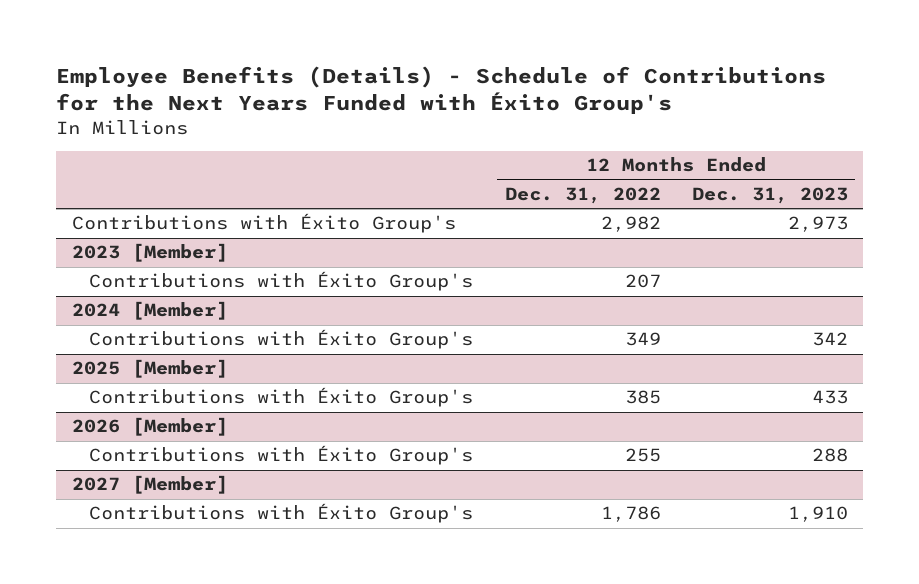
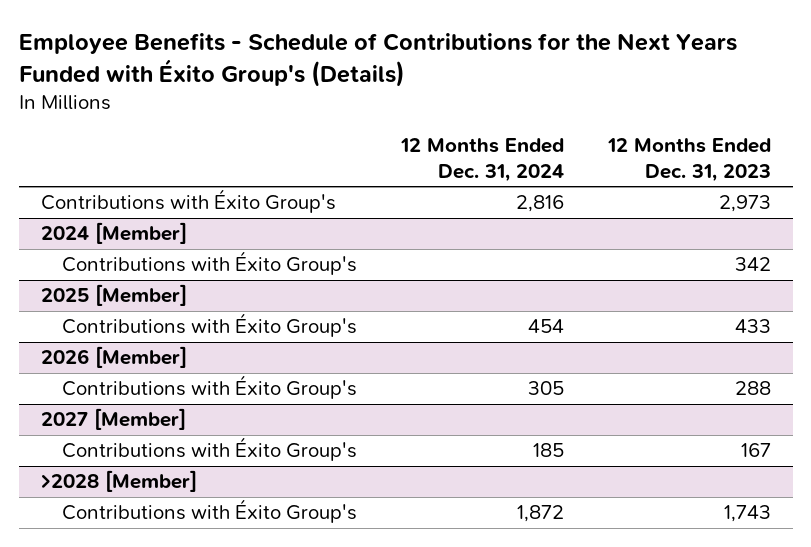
- Employee Benefits (Details) - Schedule of Contributions for the Next Years Funded with Éxito Group's
+ Employee Benefits - Schedule of Contributions for the Next Years Funded with Éxito Group's (Details)
- | 12 Months Ended Dec. 31, 2022 | 12 Months Ended Dec. 31, 2023
+ | 12 Months Ended Dec. 31, 2024 | 12 Months Ended Dec. 31, 2023
- 2023 [Member]
- Contributions with Éxito Group's | 207 |
@ 2027 [Member]
- Contributions with Éxito Group's | 1,786 | 1,910
+ Contributions with Éxito Group's | 185 | 167
+ >2028 [Member]
+ Contributions with Éxito Group's | 1,872 | 1,743

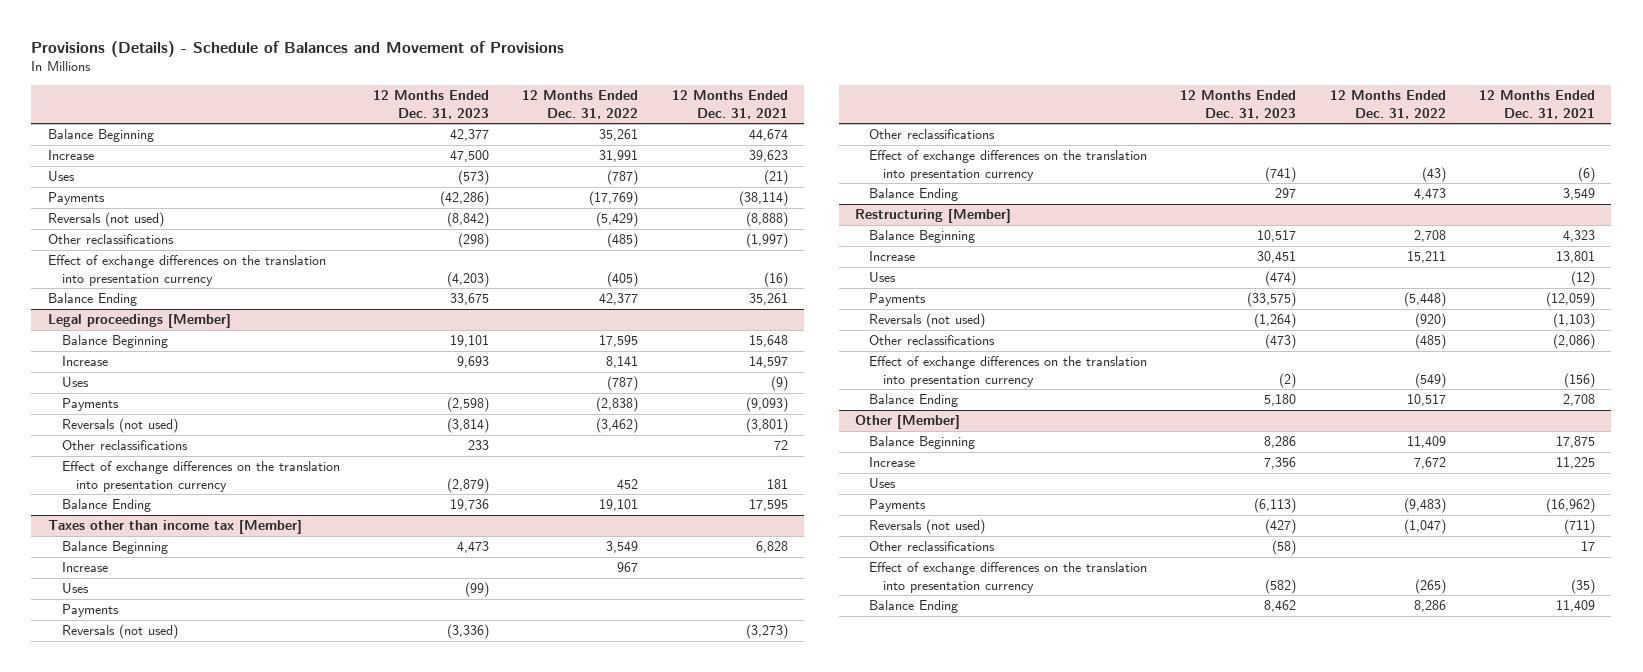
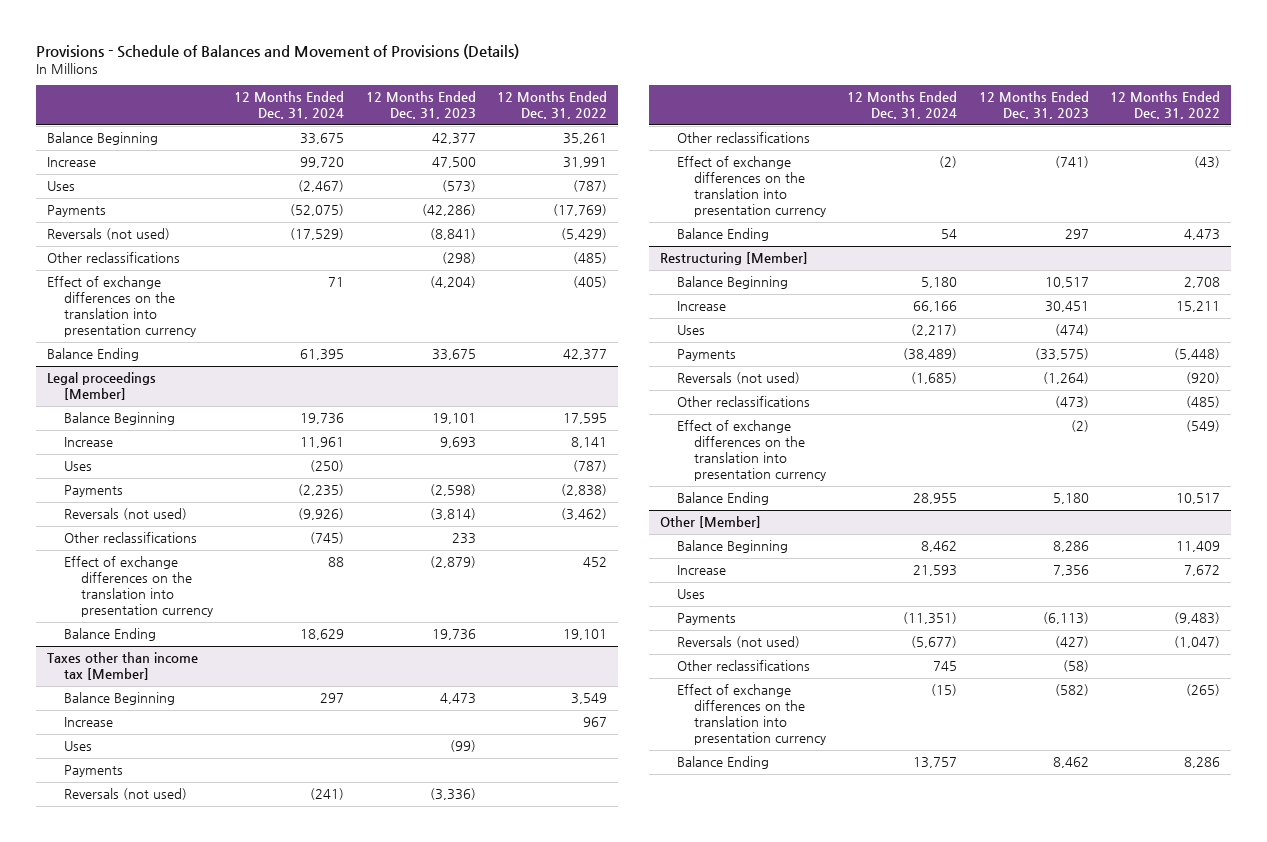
- Provisions (Details) - Schedule of Balances and Movement of Provisions
+ Provisions - Schedule of Balances and Movement of Provisions (Details)
- | 12 Months Ended Dec. 31, 2023 | 12 Months Ended Dec. 31, 2022 | 12 Months Ended Dec. 31, 2021
+ | 12 Months Ended Dec. 31, 2024 | 12 Months Ended Dec. 31, 2023 | 12 Months Ended Dec. 31, 2022
- Reversals (not used) | (8,842) | (5,429) | (8,888)
+ Reversals (not used) | (17,529) | (8,841) | (5,429)
- Effect of exchange differences on the translation into presentation currency | (4,203) | (405) | (16)
+ Effect of exchange differences on the translation into presentation currency | 71 | (4,204) | (405)

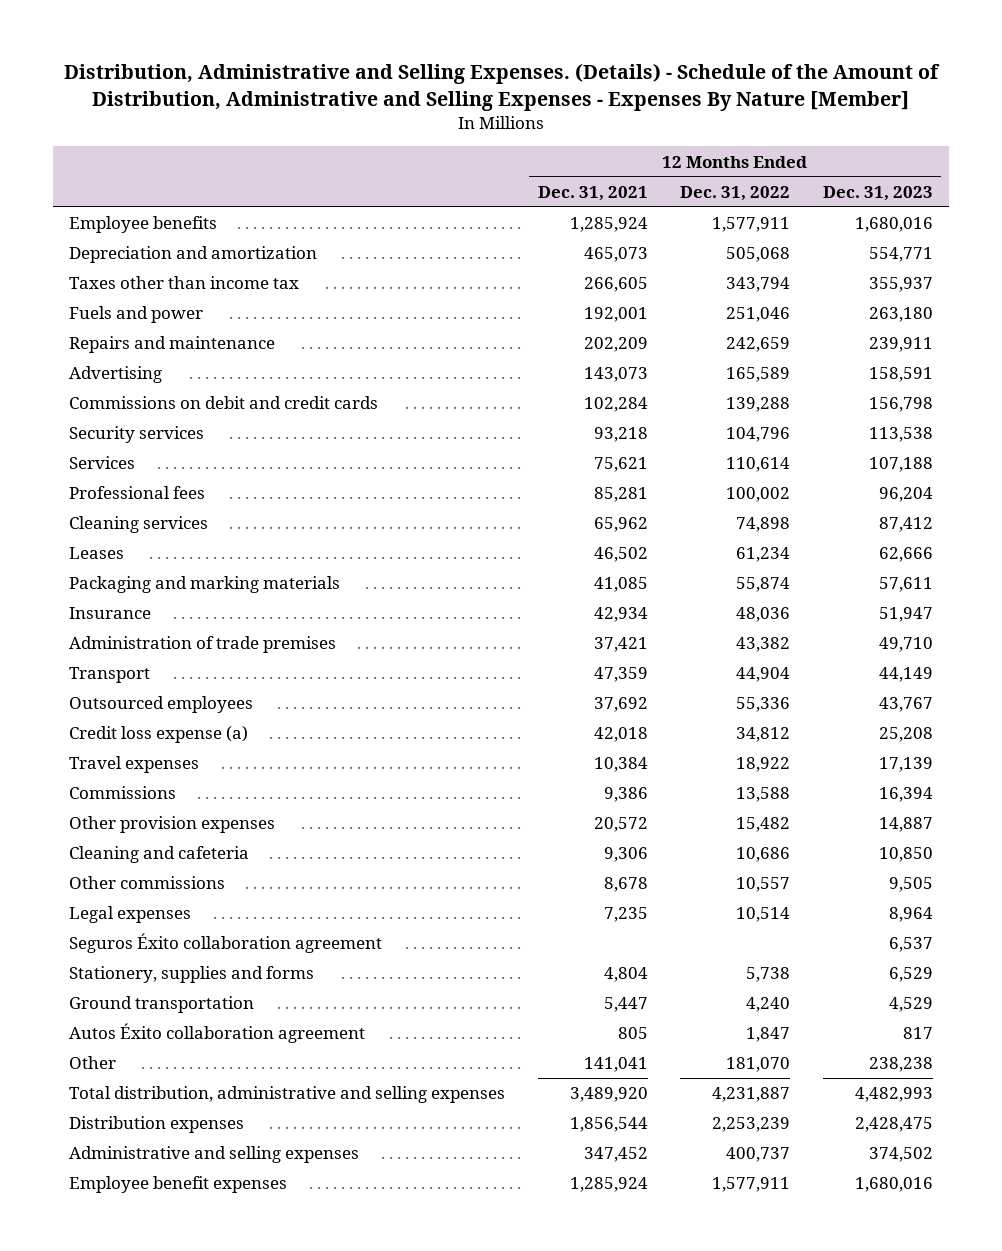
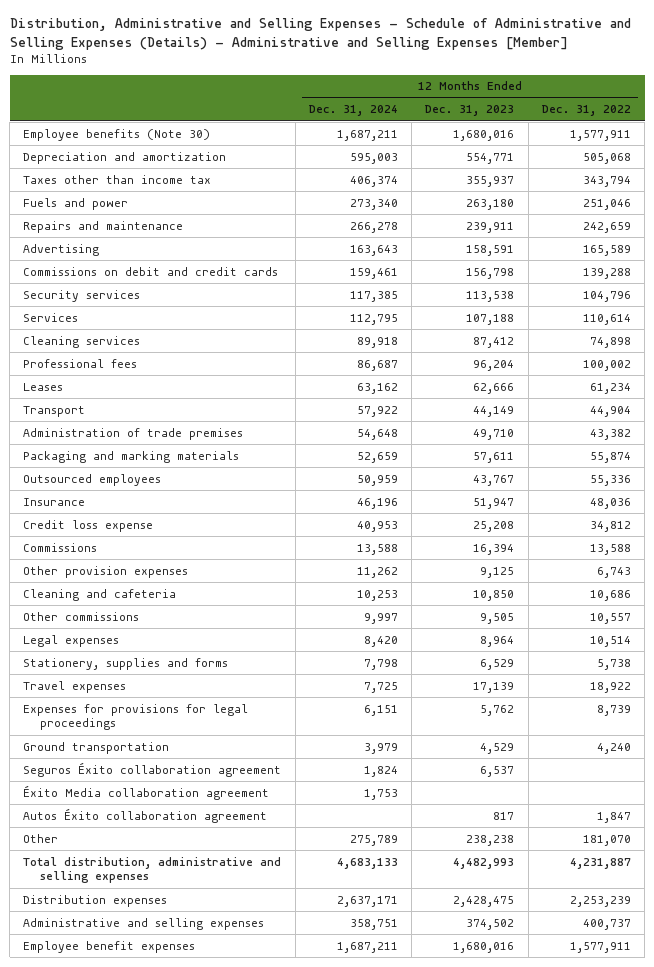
- Distribution, Administrative and Selling Expenses. (Details) - Schedule of the Amount of Distribution, Administrative and Selling Expenses - Expenses By Nature [Member]
+ Distribution, Administrative and Selling Expenses - Schedule of Administrative and Selling Expenses (Details) - Administrative and Selling Expenses [Member]
- | 12 Months Ended Dec. 31, 2021 | 12 Months Ended Dec. 31, 2022 | 12 Months Ended Dec. 31, 2023
+ | 12 Months Ended Dec. 31, 2024 | 12 Months Ended Dec. 31, 2023 | 12 Months Ended Dec. 31, 2022
- Employee benefits | 1,285,924 | 1,577,911 | 1,680,016
+ Employee benefits (Note 30) | 1,687,211 | 1,680,016 | 1,577,911
moved down: Professional fees | 86,687 | 96,204 | 100,002
moved down: Administration of trade premises | 54,648 | 49,710 | 43,382
moved down: Packaging and marking materials | 52,659 | 57,611 | 55,874
- Credit loss expense (a) | 42,018 | 34,812 | 25,208
moved down: Insurance | 46,196 | 51,947 | 48,036
+ Credit loss expense | 40,953 | 25,208 | 34,812
- Other provision expenses | 20,572 | 15,482 | 14,887
+ Other provision expenses | 11,262 | 9,125 | 6,743
moved down: Travel expenses | 7,725 | 17,139 | 18,922
+ Expenses for provisions for legal proceedings | 6,151 | 5,762 | 8,739
moved down: Seguros Éxito collaboration agreement | 1,824 | 6,537 |
+ Éxito Media collaboration agreement | 1,753 | |

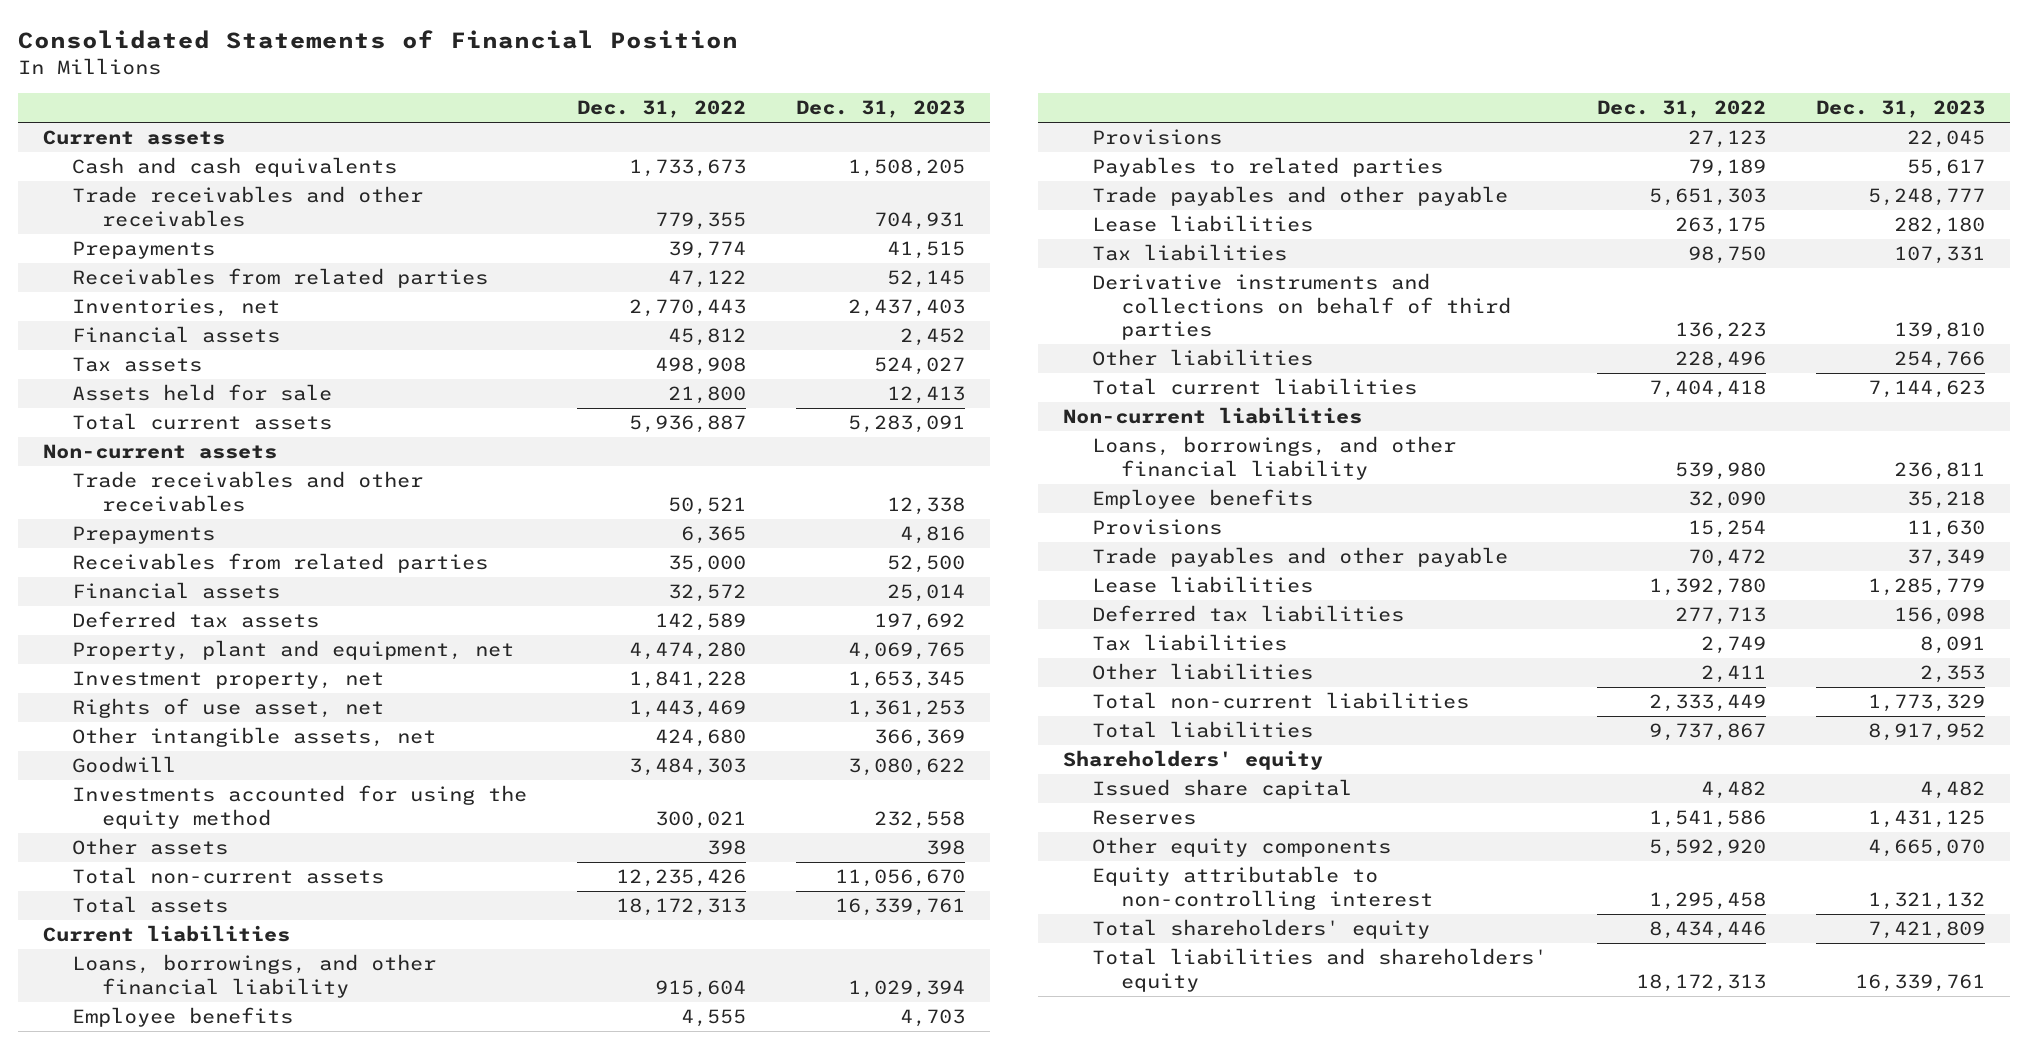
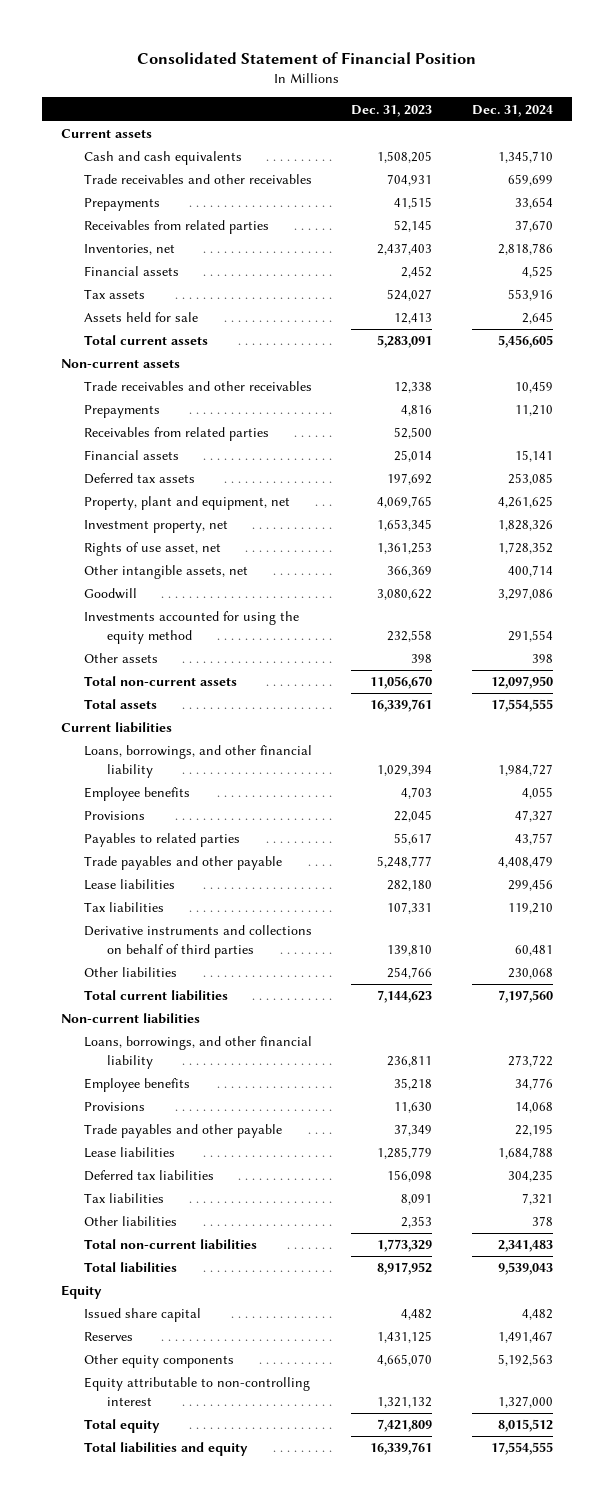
- Consolidated Statements of Financial Position
+ Consolidated Statement of Financial Position
- | Dec. 31, 2022 | Dec. 31, 2023
+ | Dec. 31, 2023 | Dec. 31, 2024
- Shareholders' equity
+ Equity
- Total shareholders' equity | 8,434,446 | 7,421,809
- Total liabilities and shareholders' equity | 18,172,313 | 16,339,761
+ Total equity | 7,421,809 | 8,015,512
+ Total liabilities and equity | 16,339,761 | 17,554,555

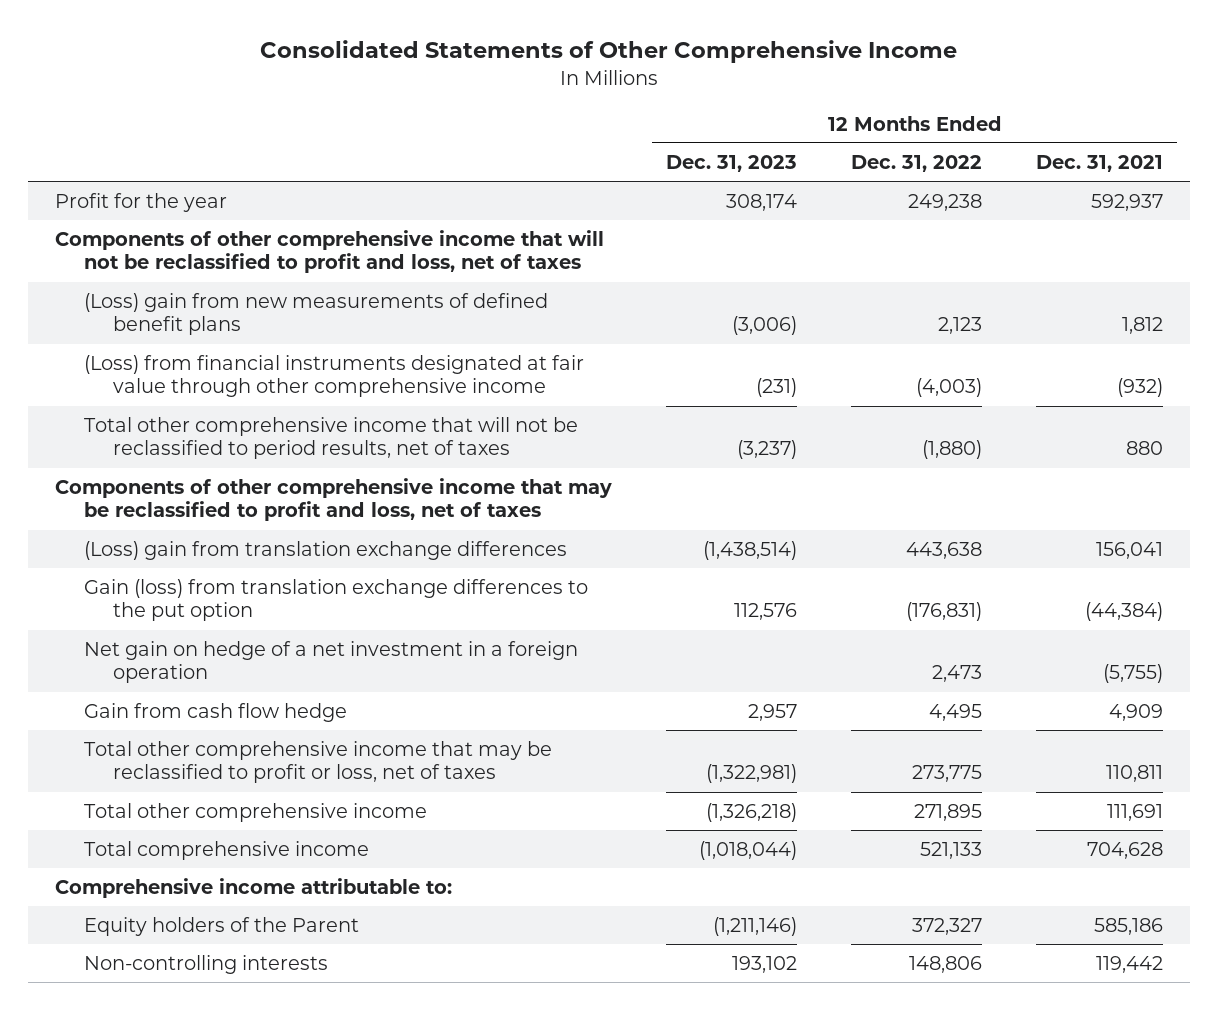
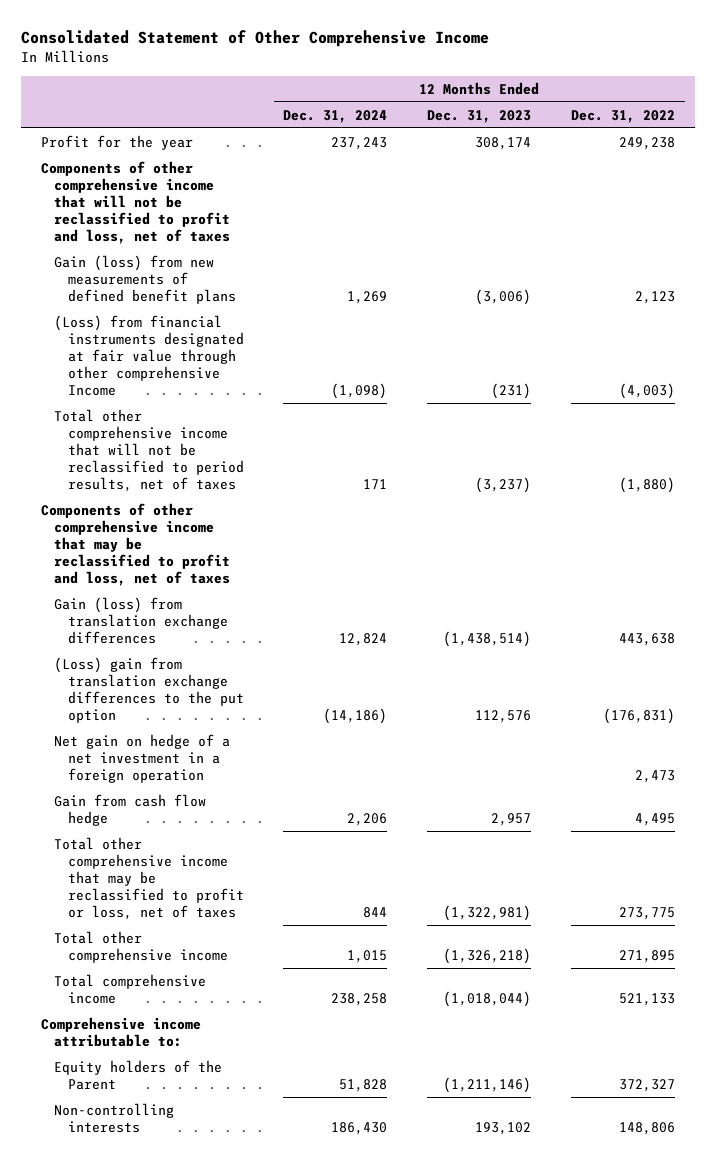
- Consolidated Statements of Other Comprehensive Income
+ Consolidated Statement of Other Comprehensive Income
- | 12 Months Ended Dec. 31, 2023 | 12 Months Ended Dec. 31, 2022 | 12 Months Ended Dec. 31, 2021
+ | 12 Months Ended Dec. 31, 2024 | 12 Months Ended Dec. 31, 2023 | 12 Months Ended Dec. 31, 2022
- (Loss) gain from new measurements of defined benefit plans | (3,006) | 2,123 | 1,812
- (Loss) from financial instruments designated at fair value through other comprehensive income | (231) | (4,003) | (932)
+ Gain (loss) from new measurements of defined benefit plans | 1,269 | (3,006) | 2,123
+ (Loss) from financial instruments designated at fair value through other comprehensive Income | (1,098) | (231) | (4,003)
- (Loss) gain from translation exchange differences | (1,438,514) | 443,638 | 156,041
- Gain (loss) from translation exchange differences to the put option | 112,576 | (176,831) | (44,384)
+ Gain (loss) from translation exchange differences | 12,824 | (1,438,514) | 443,638
+ (Loss) gain from translation exchange differences to the put option | (14,186) | 112,576 | (176,831)

